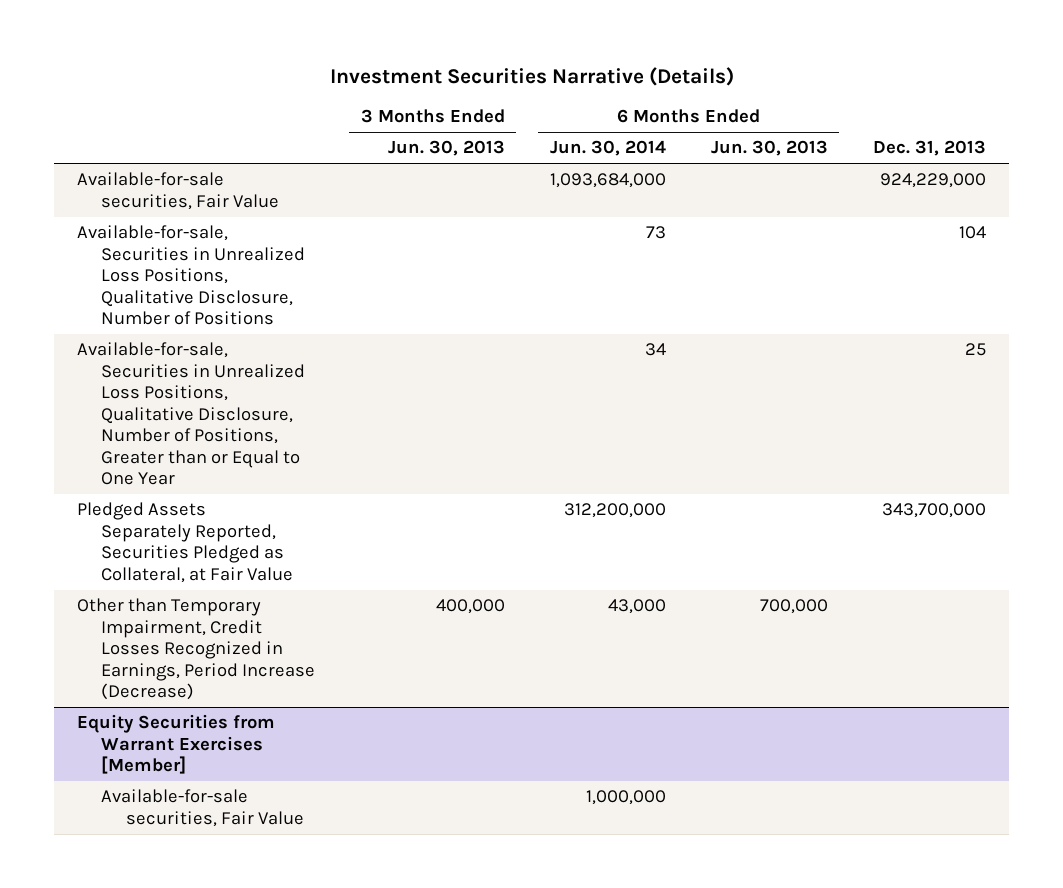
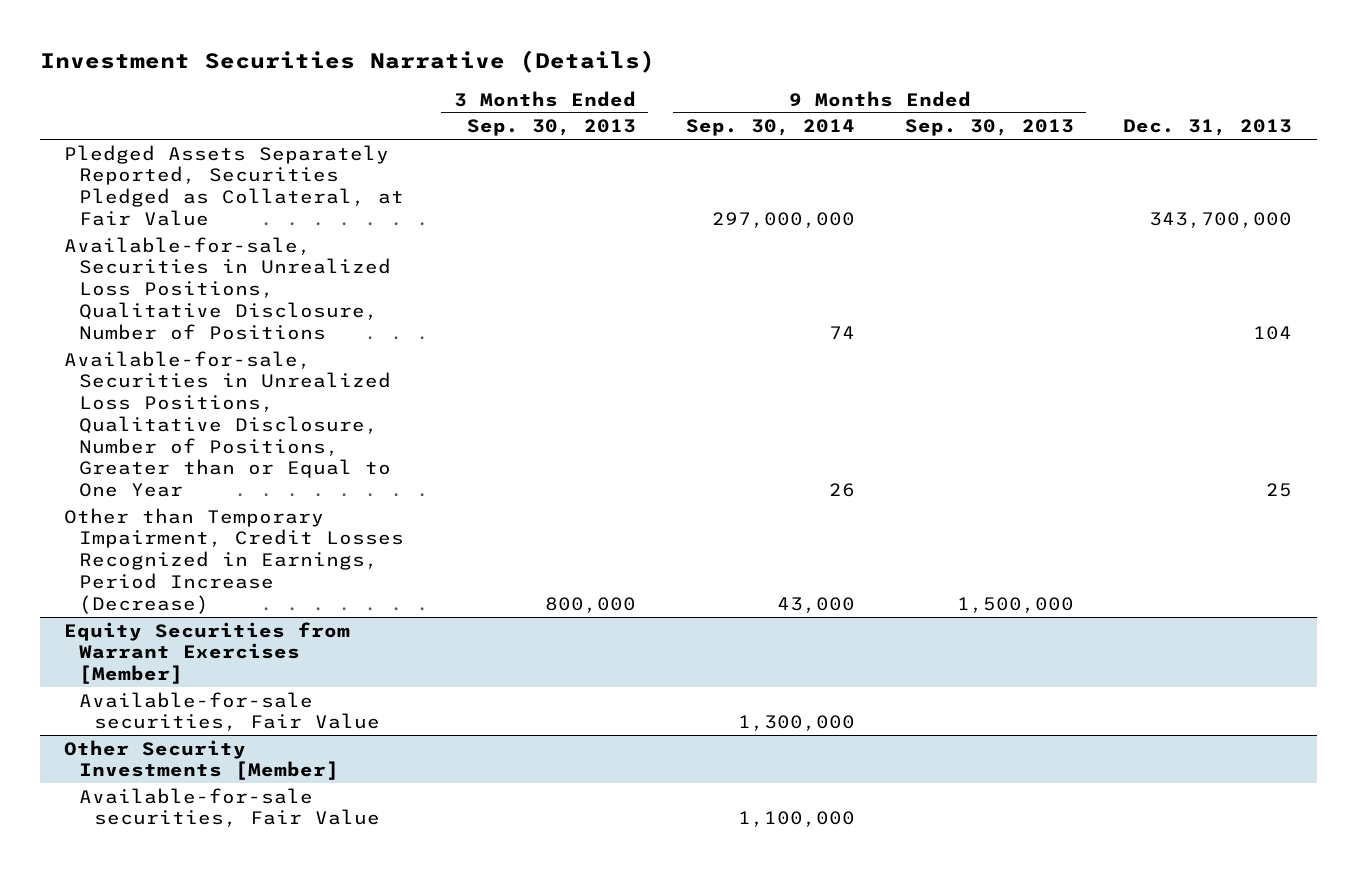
- | 3 Months Ended Jun. 30, 2013 | 6 Months Ended Jun. 30, 2014 | 6 Months Ended Jun. 30, 2013 | Dec. 31, 2013
+ | 3 Months Ended Sep. 30, 2013 | 9 Months Ended Sep. 30, 2014 | 9 Months Ended Sep. 30, 2013 | Dec. 31, 2013
- Available-for-sale securities, Fair Value | | 1,093,684,000 | | 924,229,000
moved up: Pledged Assets Separately Reported, Securities Pledged as Collateral, at Fair Value | | 297,000,000 | | 343,700,000
+ Other Security Investments [Member]
+ Available-for-sale securities, Fair Value | | 1,100,000 | |

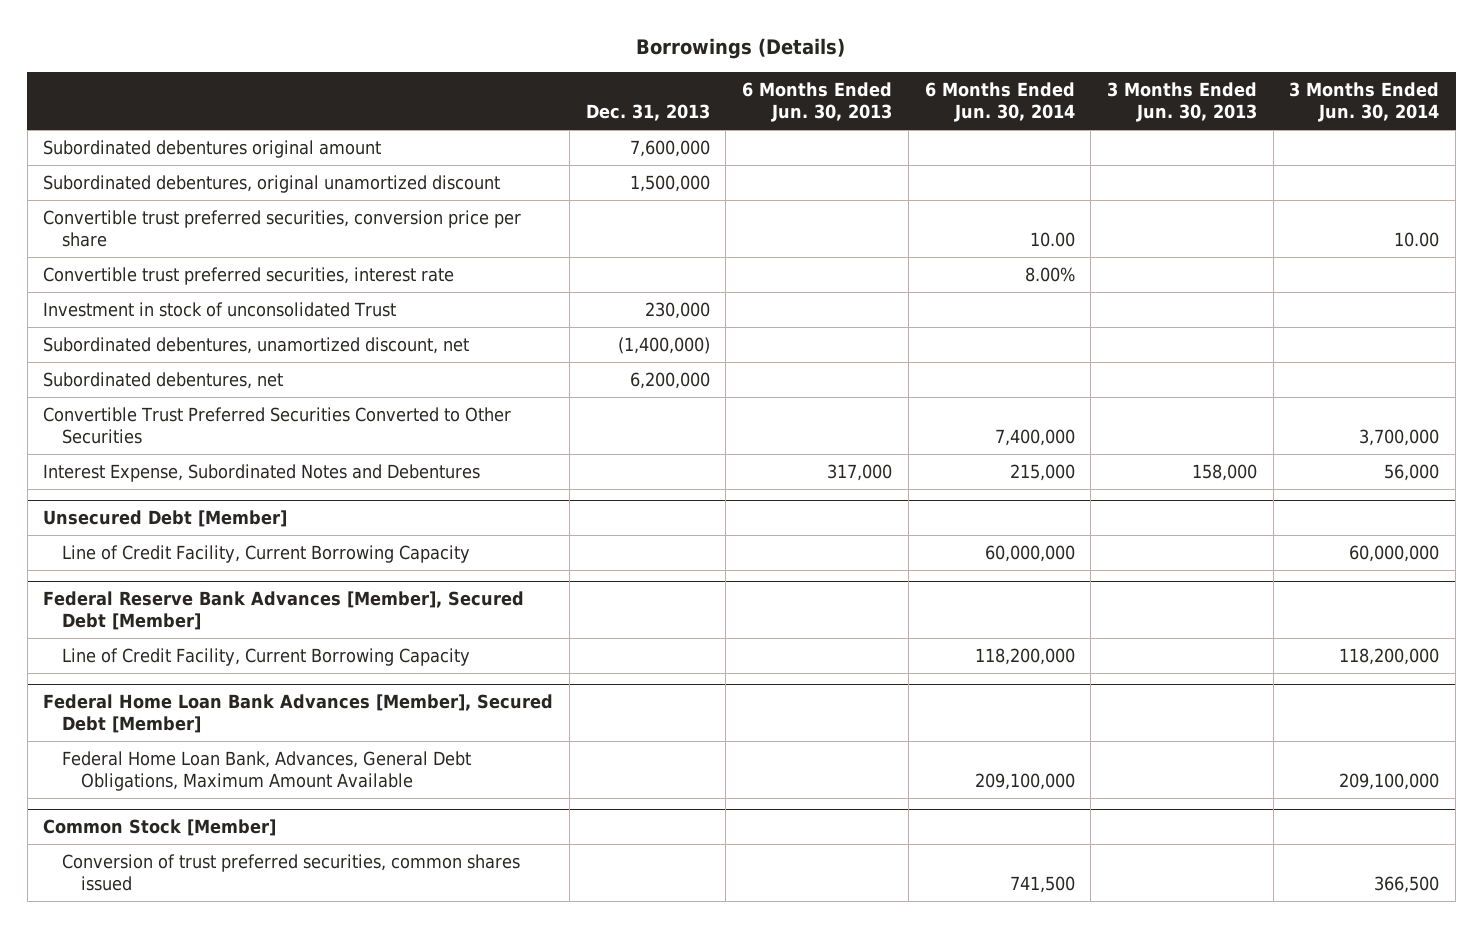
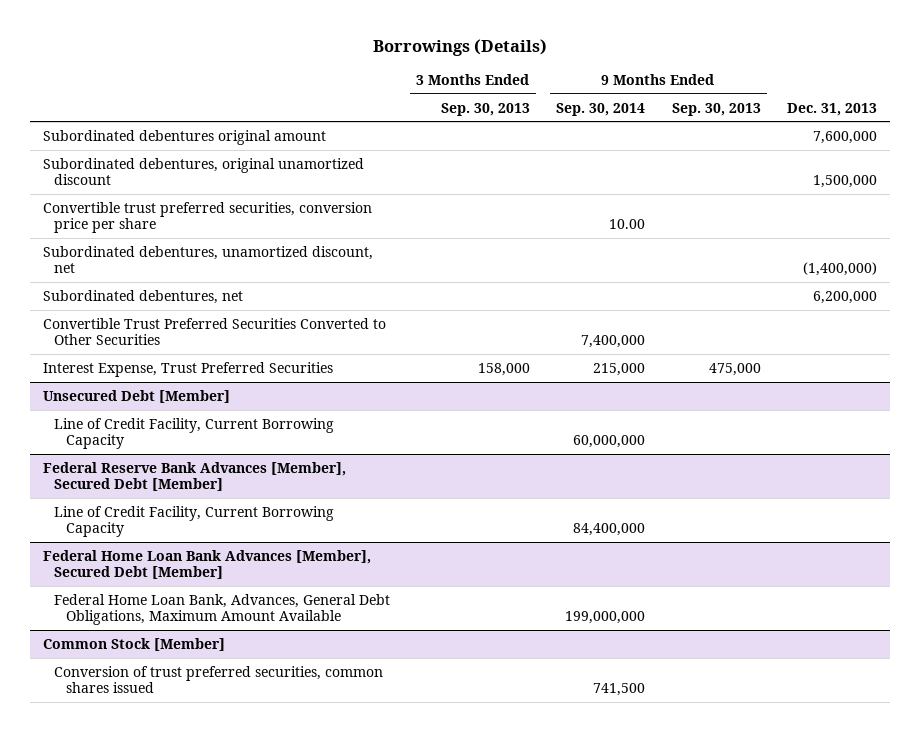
- | Dec. 31, 2013 | 6 Months Ended Jun. 30, 2013 | 6 Months Ended Jun. 30, 2014 | 3 Months Ended Jun. 30, 2013 | 3 Months Ended Jun. 30, 2014
+ | 3 Months Ended Sep. 30, 2013 | 9 Months Ended Sep. 30, 2014 | 9 Months Ended Sep. 30, 2013 | Dec. 31, 2013
- Convertible trust preferred securities, interest rate | | | 8.00% | |
- Investment in stock of unconsolidated Trust | 230,000 | | | |
- Interest Expense, Subordinated Notes and Debentures | | 317,000 | 215,000 | 158,000 | 56,000
+ Interest Expense, Trust Preferred Securities | 158,000 | 215,000 | 475,000 |

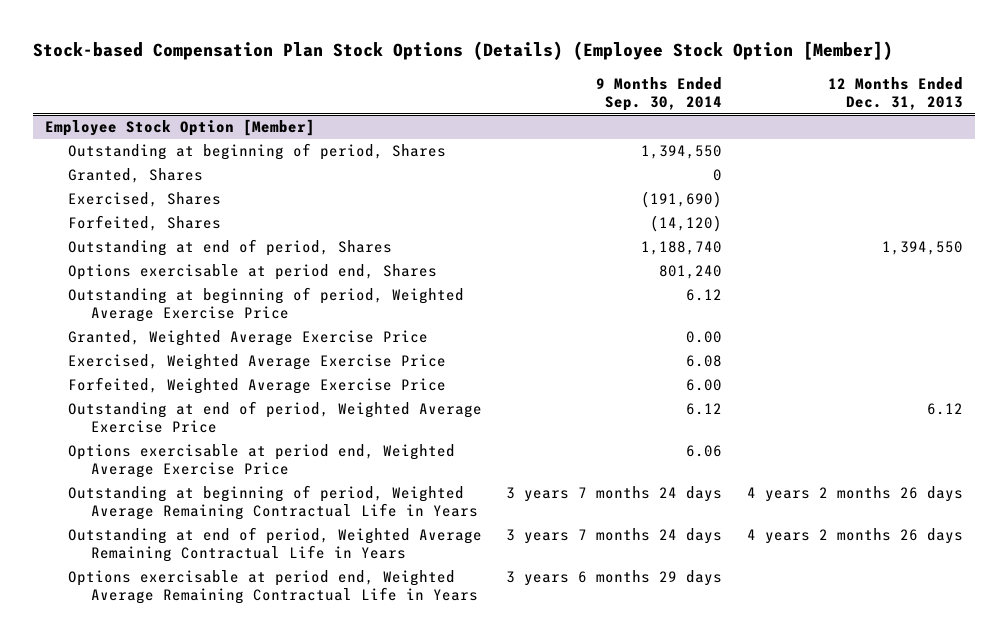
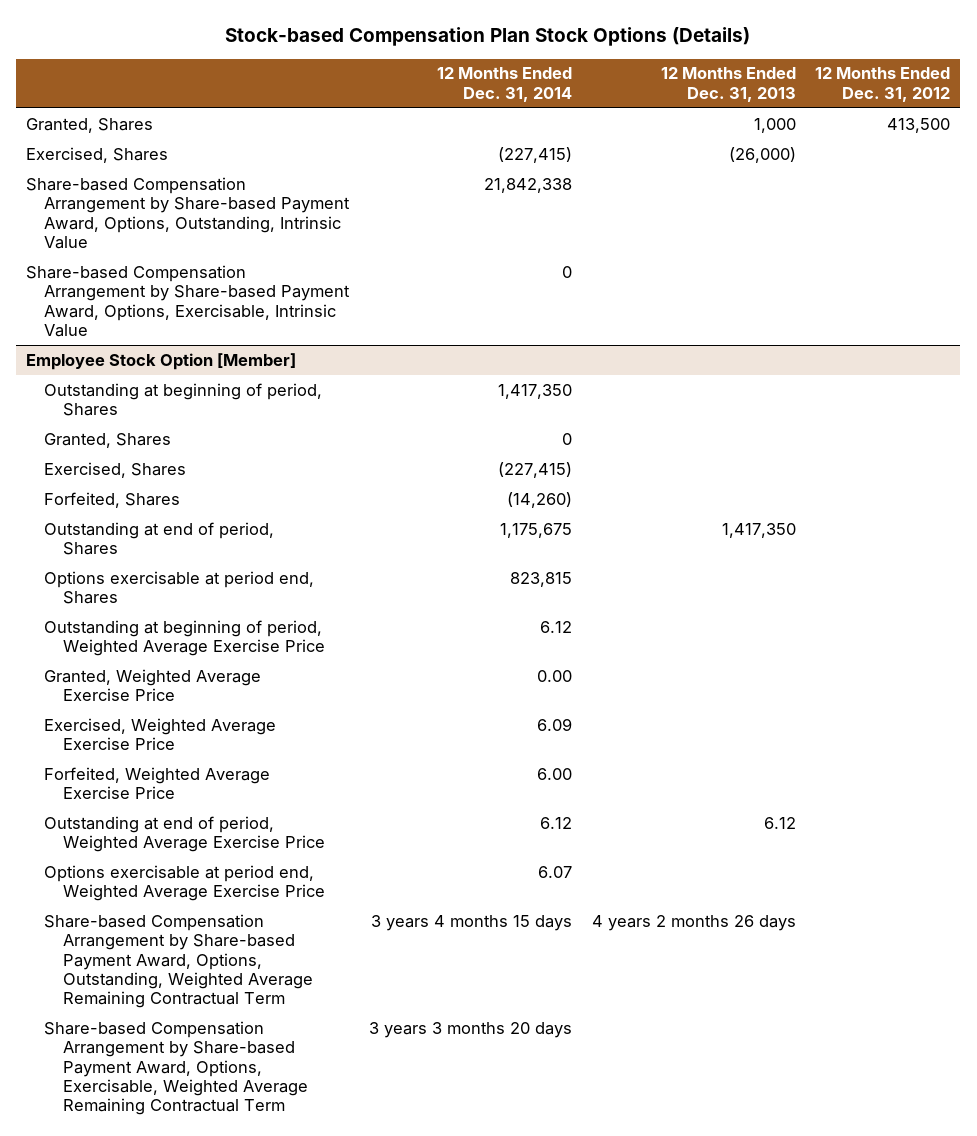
- Stock-based Compensation Plan Stock Options (Details) (Employee Stock Option [Member])
+ Stock-based Compensation Plan Stock Options (Details)
- | 9 Months Ended Sep. 30, 2014 | 12 Months Ended Dec. 31, 2013
+ | 12 Months Ended Dec. 31, 2014 | 12 Months Ended Dec. 31, 2013 | 12 Months Ended Dec. 31, 2012
+ Granted, Shares | | 1,000 | 413,500
+ Exercised, Shares | (227,415) | (26,000) |
+ Share-based Compensation Arrangement by Share-based Payment Award, Options, Outstanding, Intrinsic Value | 21,842,338 | |
+ Share-based Compensation Arrangement by Share-based Payment Award, Options, Exercisable, Intrinsic Value | 0 | |
@ Employee Stock Option [Member]
- Outstanding at end of period, Shares | 1,188,740 | 1,394,550
+ Outstanding at end of period, Shares | 1,175,675 | 1,417,350 |
- Outstanding at beginning of period, Weighted Average Remaining Contractual Life in Years | 3 years 7 months 24 days | 4 years 2 months 26 days
- Outstanding at end of period, Weighted Average Remaining Contractual Life in Years | 3 years 7 months 24 days | 4 years 2 months 26 days
- Options exercisable at period end, Weighted Average Remaining Contractual Life in Years | 3 years 6 months 29 days |
+ Share-based Compensation Arrangement by Share-based Payment Award, Options, Outstanding, Weighted Average Remaining Contractual Term | 3 years 4 months 15 days | 4 years 2 months 26 days |
+ Share-based Compensation Arrangement by Share-based Payment Award, Options, Exercisable, Weighted Average Remaining Contractual Term | 3 years 3 months 20 days | |

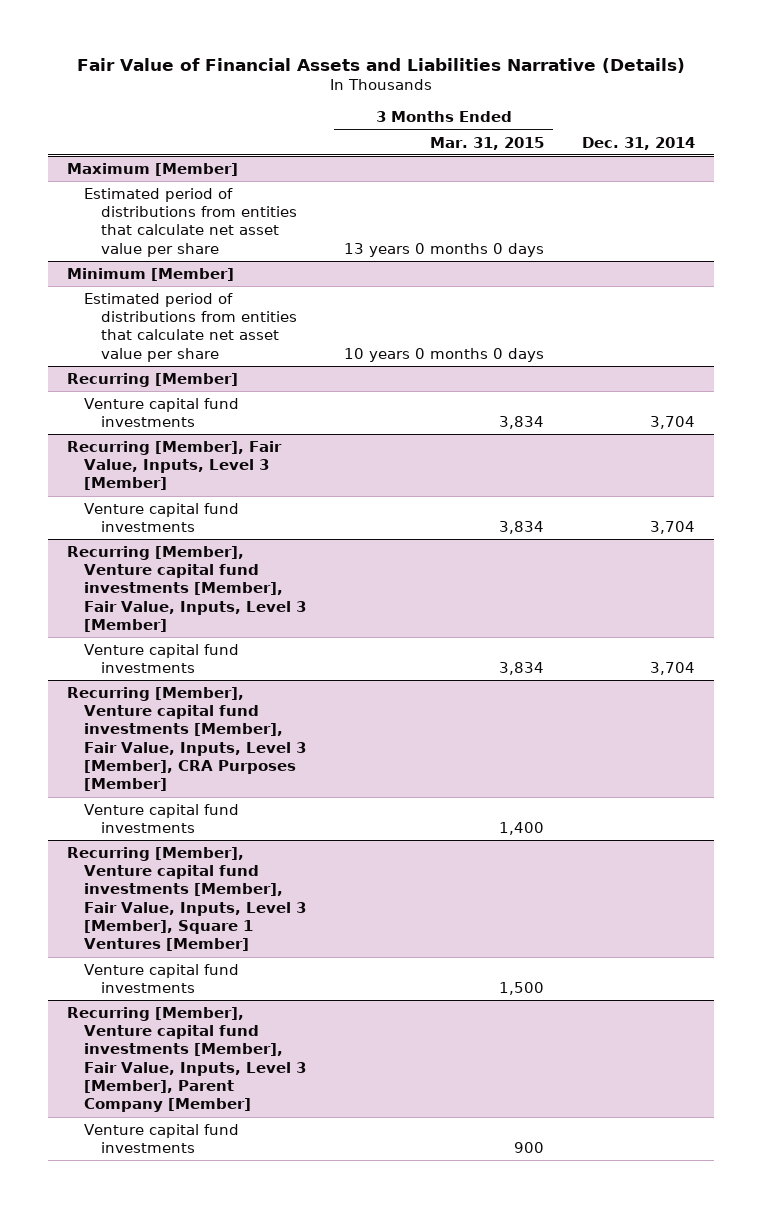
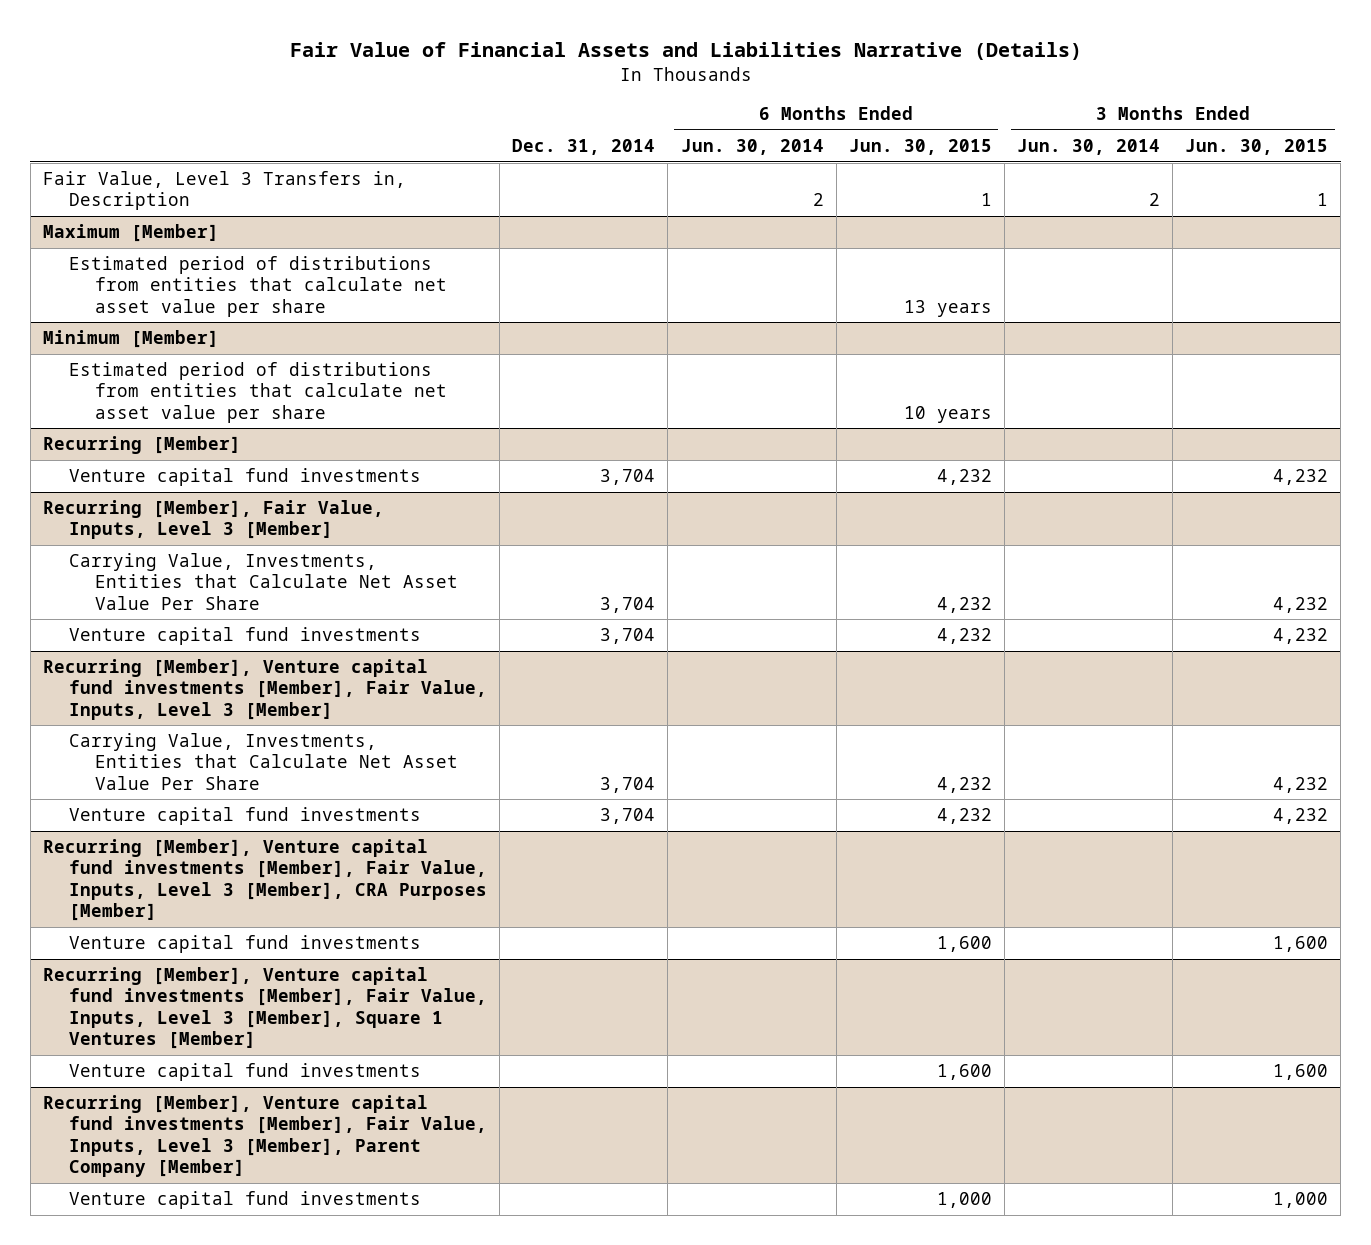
- | 3 Months Ended Mar. 31, 2015 | Dec. 31, 2014
+ | Dec. 31, 2014 | 6 Months Ended Jun. 30, 2014 | 6 Months Ended Jun. 30, 2015 | 3 Months Ended Jun. 30, 2014 | 3 Months Ended Jun. 30, 2015
+ Fair Value, Level 3 Transfers in, Description | | 2 | 1 | 2 | 1
@ Recurring [Member], Fair Value, Inputs, Level 3 [Member]
+ Carrying Value, Investments, Entities that Calculate Net Asset Value Per Share | 3,704 | | 4,232 | | 4,232
@ Recurring [Member], Venture capital fund investments [Member], Fair Value, Inputs, Level 3 [Member]
+ Carrying Value, Investments, Entities that Calculate Net Asset Value Per Share | 3,704 | | 4,232 | | 4,232

